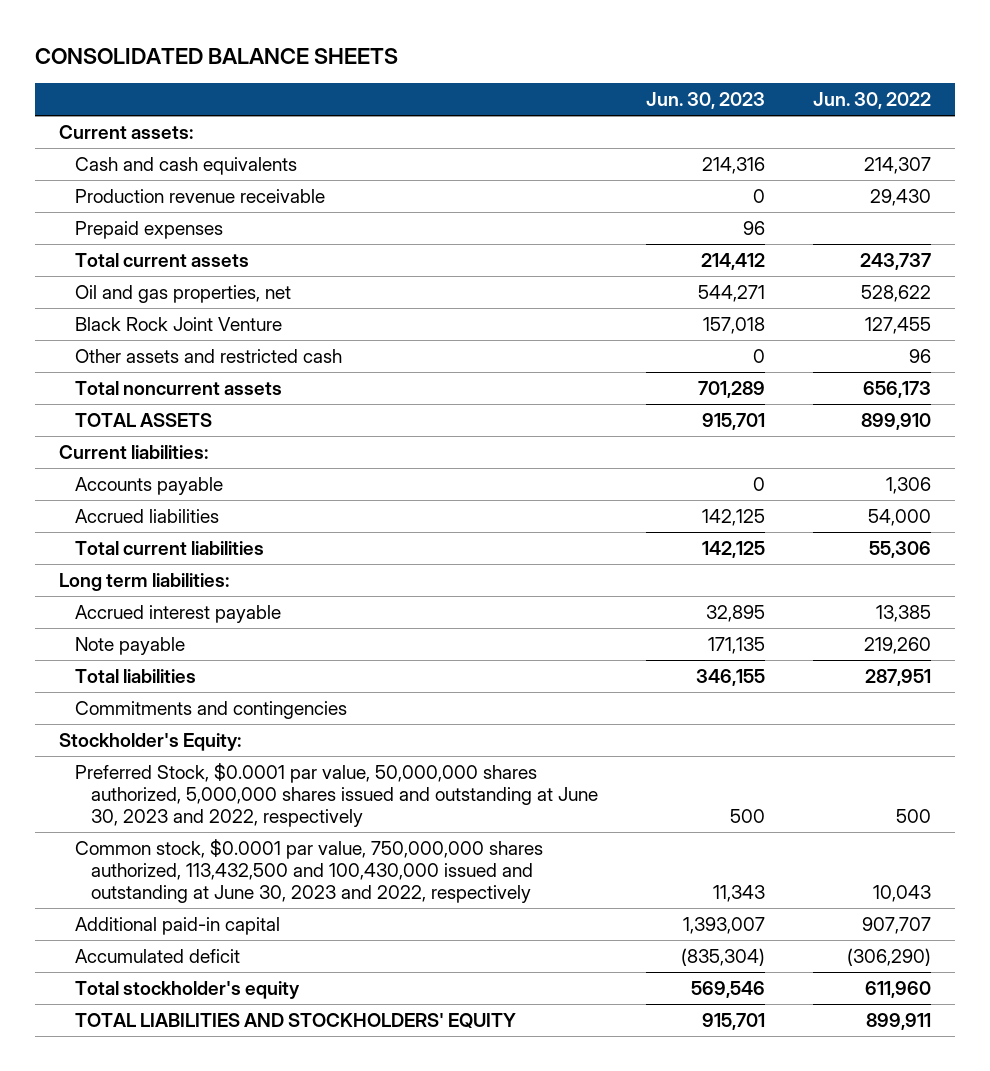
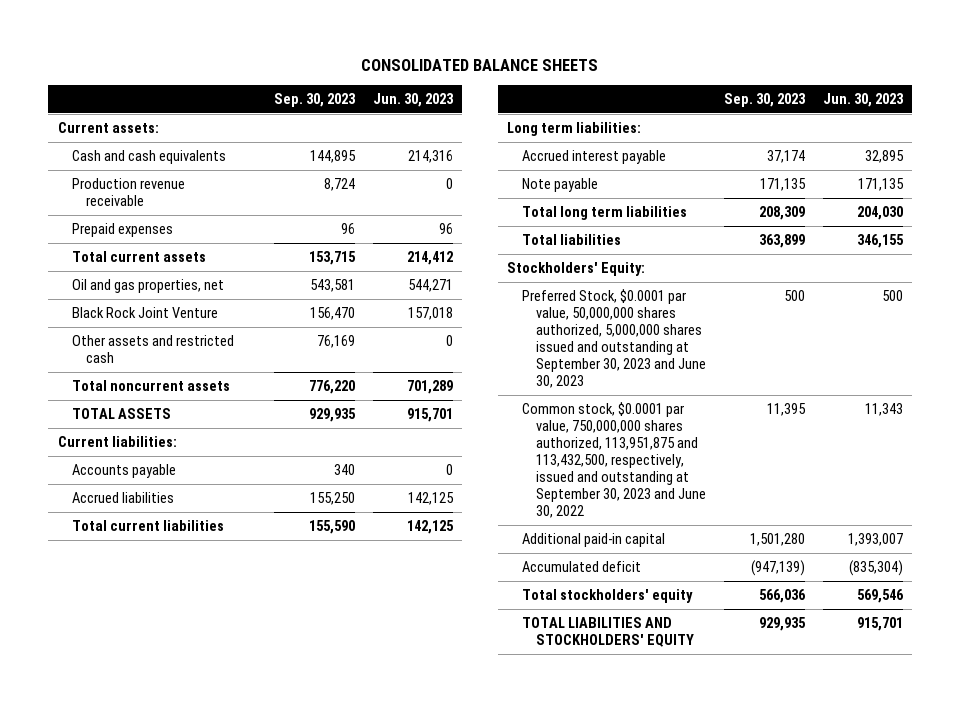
- | Jun. 30, 2023 | Jun. 30, 2022
+ | Sep. 30, 2023 | Jun. 30, 2023
+ Total long term liabilities | 208,309 | 204,030
- Commitments and contingencies
- Stockholder's Equity:
- Preferred Stock, $0.0001 par value, 50,000,000 shares authorized, 5,000,000 shares issued and outstanding at June 30, 2023 and 2022, respectively | 500 | 500
- Common stock, $0.0001 par value, 750,000,000 shares authorized, 113,432,500 and 100,430,000 issued and outstanding at June 30, 2023 and 2022, respectively | 11,343 | 10,043
+ Stockholders' Equity:
+ Preferred Stock, $0.0001 par value, 50,000,000 shares authorized, 5,000,000 shares issued and outstanding at September 30, 2023 and June 30, 2023 | 500 | 500
+ Common stock, $0.0001 par value, 750,000,000 shares authorized, 113,951,875 and 113,432,500, respectively, issued and outstanding at September 30, 2023 and June 30, 2022 | 11,395 | 11,343
- Total stockholder's equity | 569,546 | 611,960
+ Total stockholders' equity | 566,036 | 569,546

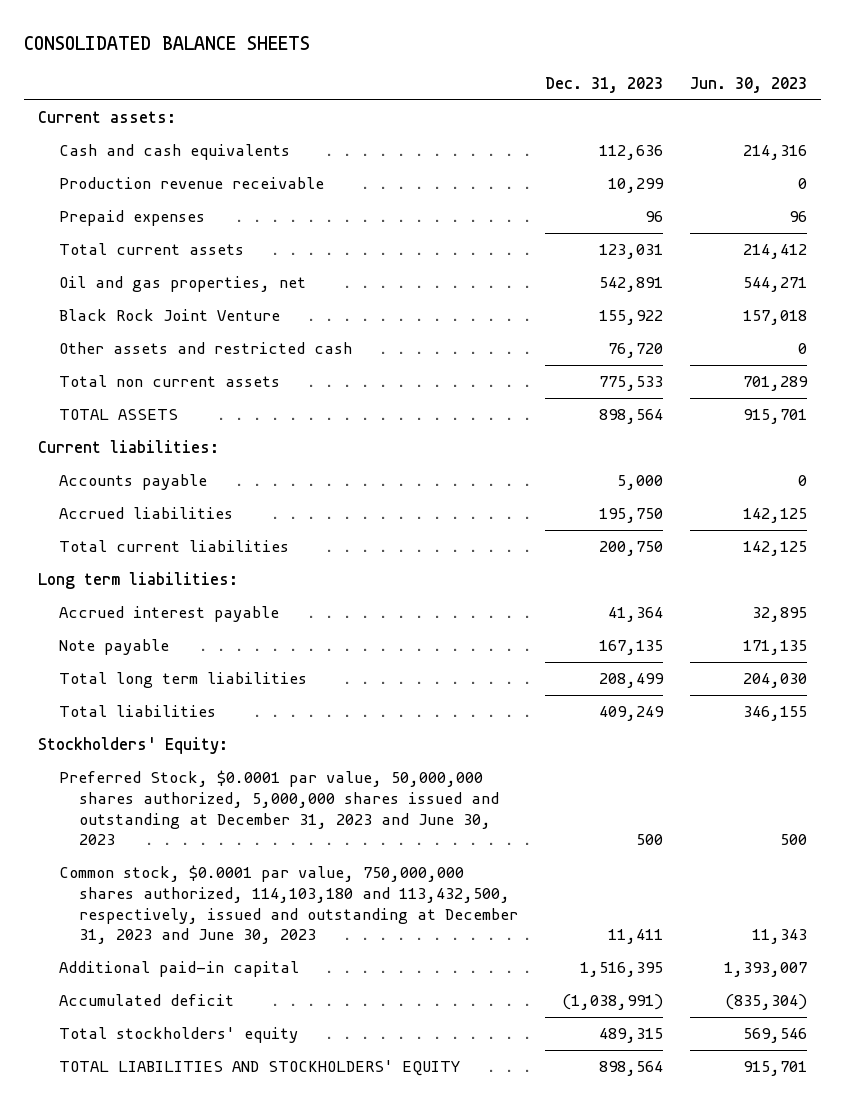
- | Sep. 30, 2023 | Jun. 30, 2023
+ | Dec. 31, 2023 | Jun. 30, 2023
- Total noncurrent assets | 776,220 | 701,289
+ Total non current assets | 775,533 | 701,289
- Preferred Stock, $0.0001 par value, 50,000,000 shares authorized, 5,000,000 shares issued and outstanding at September 30, 2023 and June 30, 2023 | 500 | 500
- Common stock, $0.0001 par value, 750,000,000 shares authorized, 113,951,875 and 113,432,500, respectively, issued and outstanding at September 30, 2023 and June 30, 2022 | 11,395 | 11,343
+ Preferred Stock, $0.0001 par value, 50,000,000 shares authorized, 5,000,000 shares issued and outstanding at December 31, 2023 and June 30, 2023 | 500 | 500
+ Common stock, $0.0001 par value, 750,000,000 shares authorized, 114,103,180 and 113,432,500, respectively, issued and outstanding at December 31, 2023 and June 30, 2023 | 11,411 | 11,343

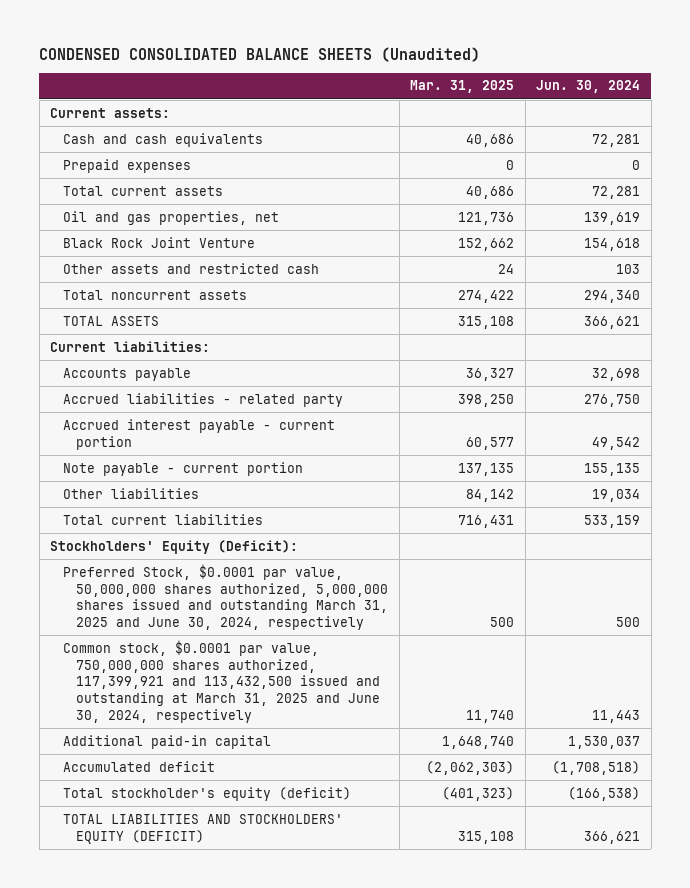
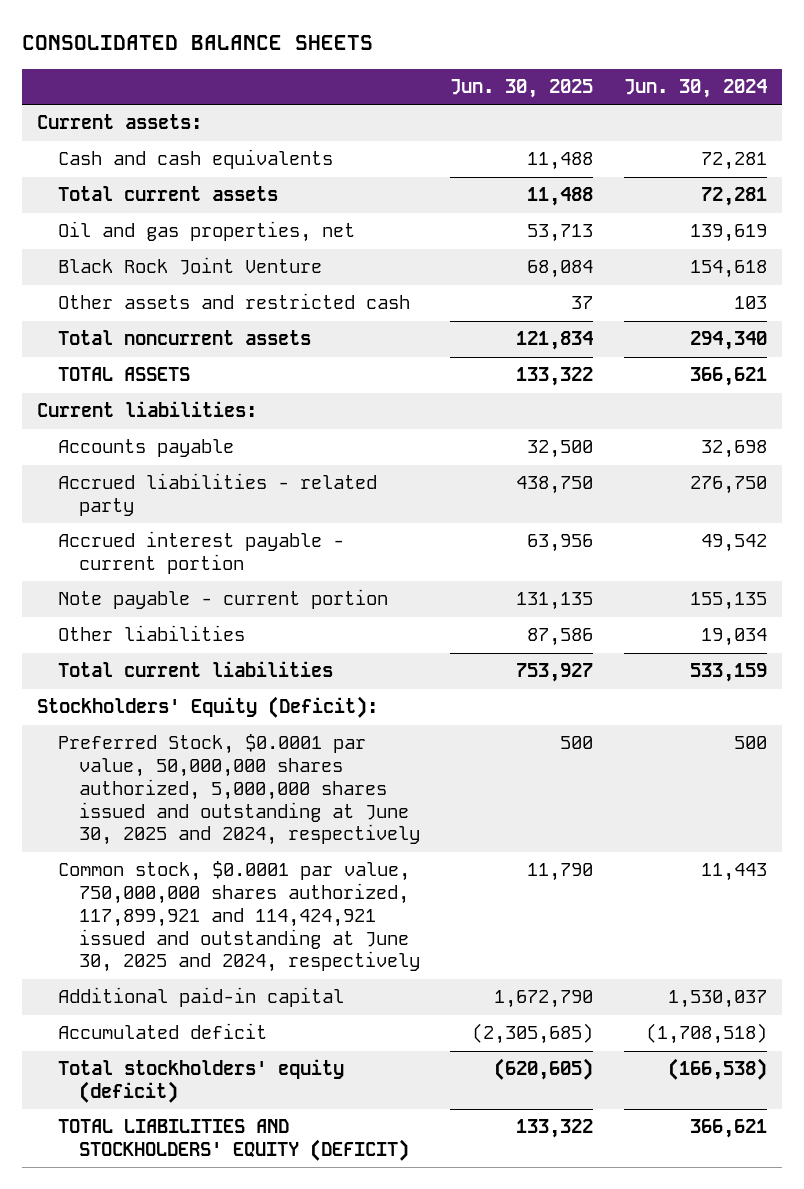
- CONDENSED CONSOLIDATED BALANCE SHEETS (Unaudited)
+ CONSOLIDATED BALANCE SHEETS
- | Mar. 31, 2025 | Jun. 30, 2024
+ | Jun. 30, 2025 | Jun. 30, 2024
- Prepaid expenses | 0 | 0
- Preferred Stock, $0.0001 par value, 50,000,000 shares authorized, 5,000,000 shares issued and outstanding March 31, 2025 and June 30, 2024, respectively | 500 | 500
- Common stock, $0.0001 par value, 750,000,000 shares authorized, 117,399,921 and 113,432,500 issued and outstanding at March 31, 2025 and June 30, 2024, respectively | 11,740 | 11,443
+ Preferred Stock, $0.0001 par value, 50,000,000 shares authorized, 5,000,000 shares issued and outstanding at June 30, 2025 and 2024, respectively | 500 | 500
+ Common stock, $0.0001 par value, 750,000,000 shares authorized, 117,899,921 and 114,424,921 issued and outstanding at June 30, 2025 and 2024, respectively | 11,790 | 11,443
- Total stockholder's equity (deficit) | (401,323) | (166,538)
+ Total stockholders' equity (deficit) | (620,605) | (166,538)

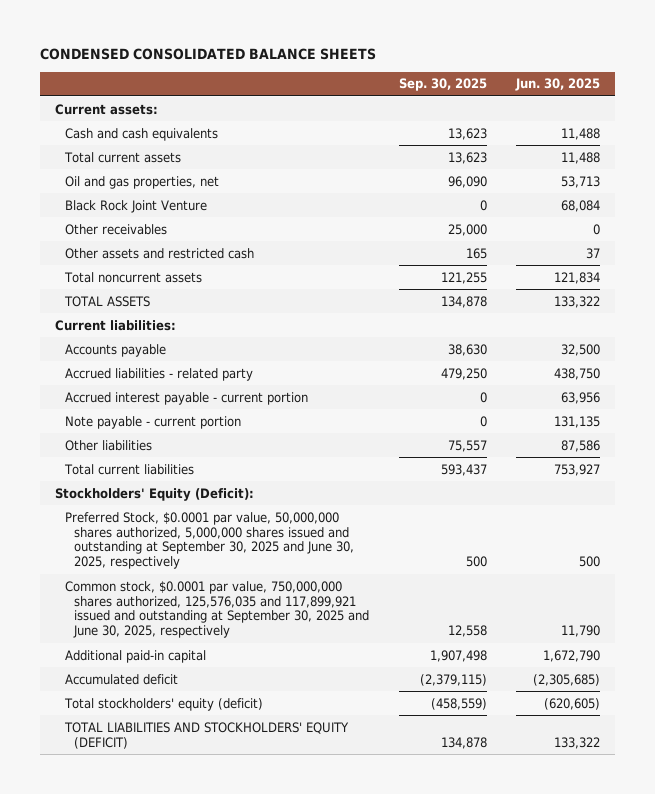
- CONSOLIDATED BALANCE SHEETS
+ CONDENSED CONSOLIDATED BALANCE SHEETS
- | Jun. 30, 2025 | Jun. 30, 2024
+ | Sep. 30, 2025 | Jun. 30, 2025
+ Other receivables | 25,000 | 0
- Preferred Stock, $0.0001 par value, 50,000,000 shares authorized, 5,000,000 shares issued and outstanding at June 30, 2025 and 2024, respectively | 500 | 500
- Common stock, $0.0001 par value, 750,000,000 shares authorized, 117,899,921 and 114,424,921 issued and outstanding at June 30, 2025 and 2024, respectively | 11,790 | 11,443
+ Preferred Stock, $0.0001 par value, 50,000,000 shares authorized, 5,000,000 shares issued and outstanding at September 30, 2025 and June 30, 2025, respectively | 500 | 500
+ Common stock, $0.0001 par value, 750,000,000 shares authorized, 125,576,035 and 117,899,921 issued and outstanding at September 30, 2025 and June 30, 2025, respectively | 12,558 | 11,790

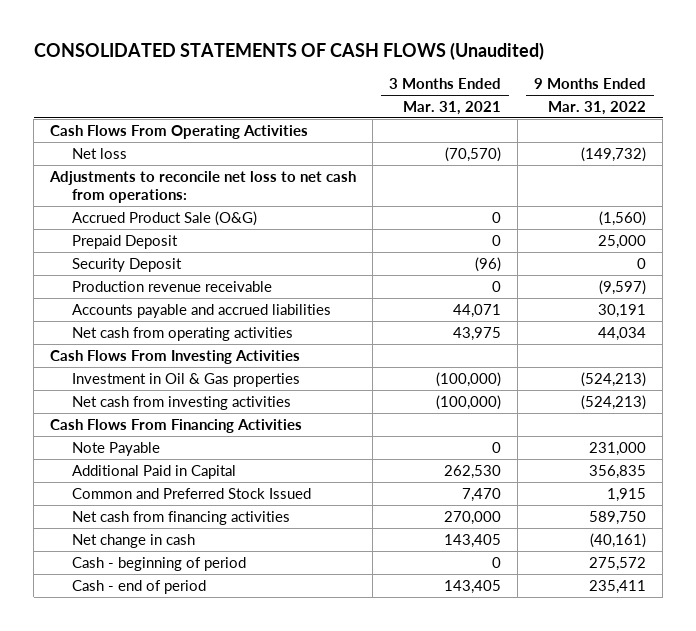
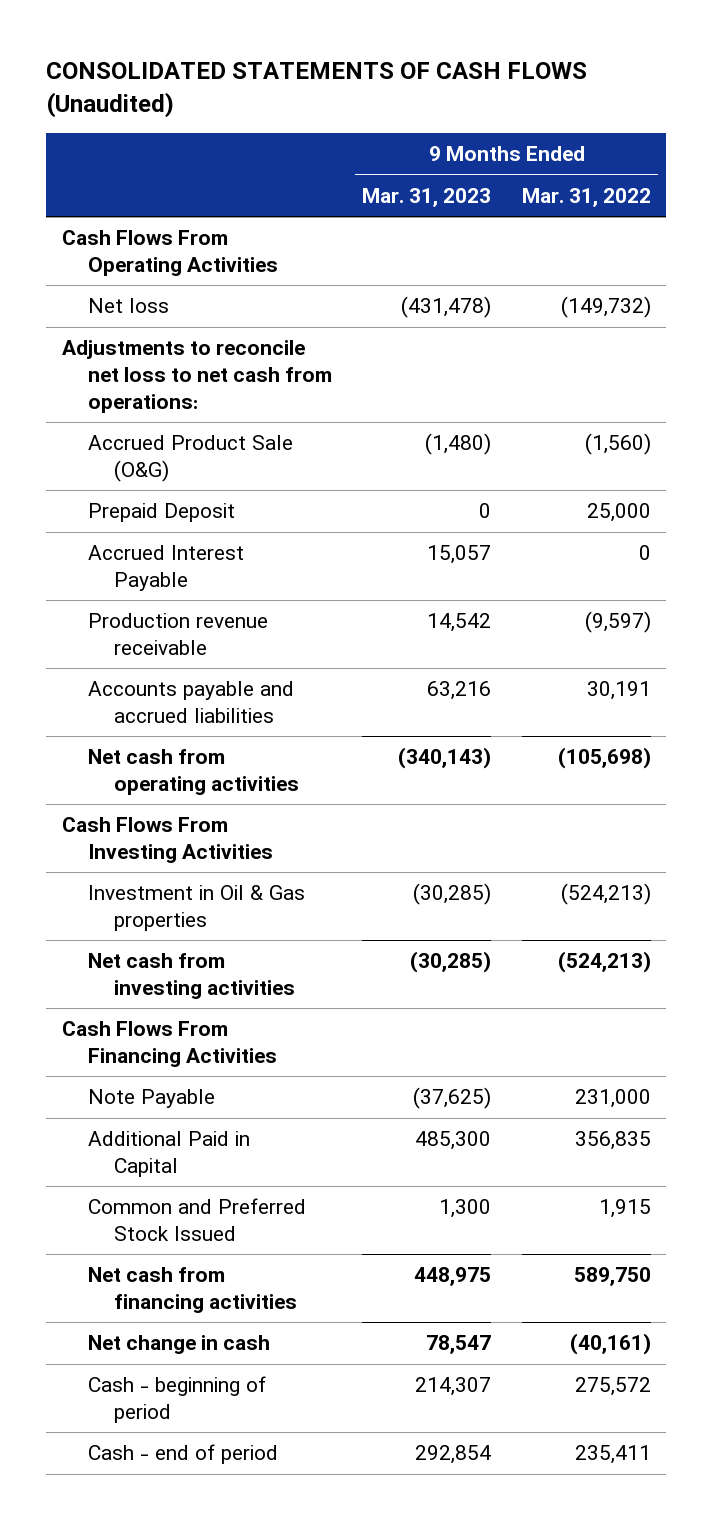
- | 3 Months Ended Mar. 31, 2021 | 9 Months Ended Mar. 31, 2022
+ | 9 Months Ended Mar. 31, 2023 | 9 Months Ended Mar. 31, 2022
- Security Deposit | (96) | 0
+ Accrued Interest Payable | 15,057 | 0
- Net cash from operating activities | 43,975 | 44,034
+ Net cash from operating activities | (340,143) | (105,698)

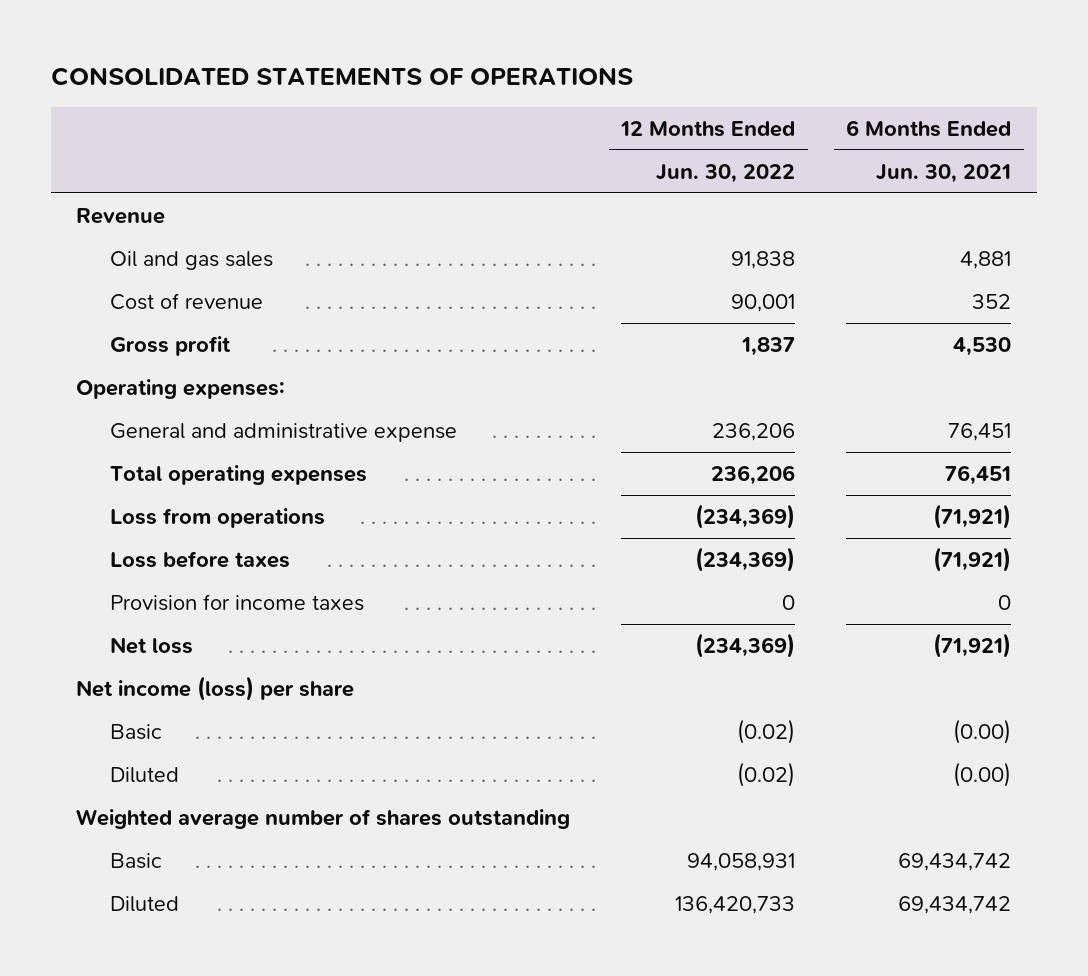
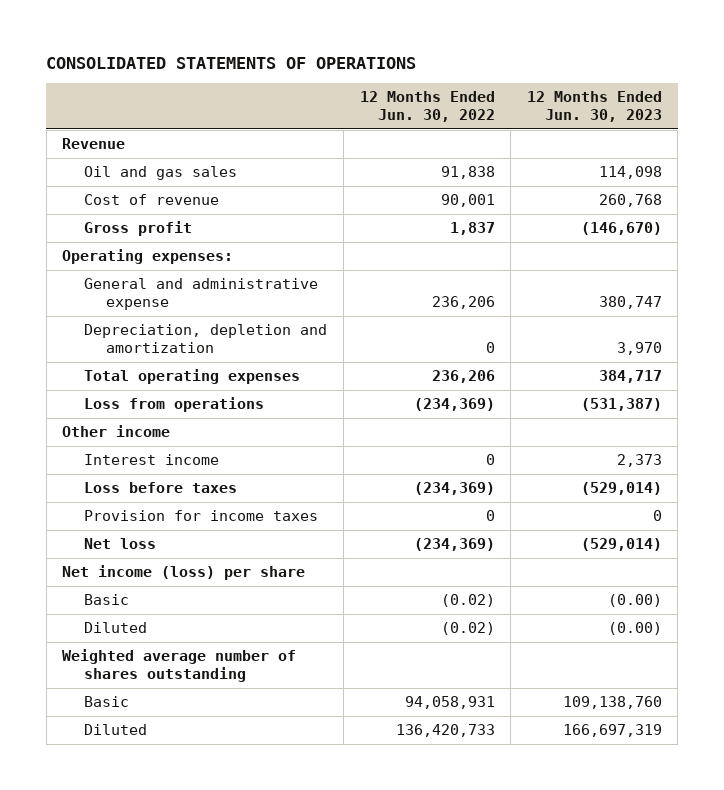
- | 12 Months Ended Jun. 30, 2022 | 6 Months Ended Jun. 30, 2021
+ | 12 Months Ended Jun. 30, 2022 | 12 Months Ended Jun. 30, 2023
+ Depreciation, depletion and amortization | 0 | 3,970
+ Other income
+ Interest income | 0 | 2,373

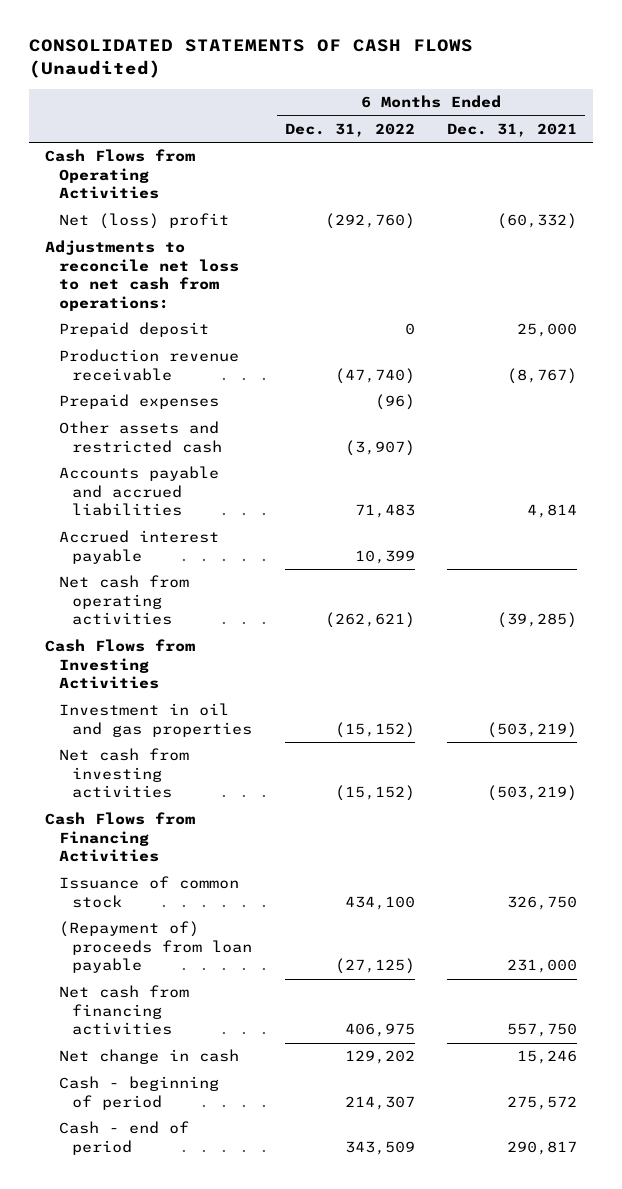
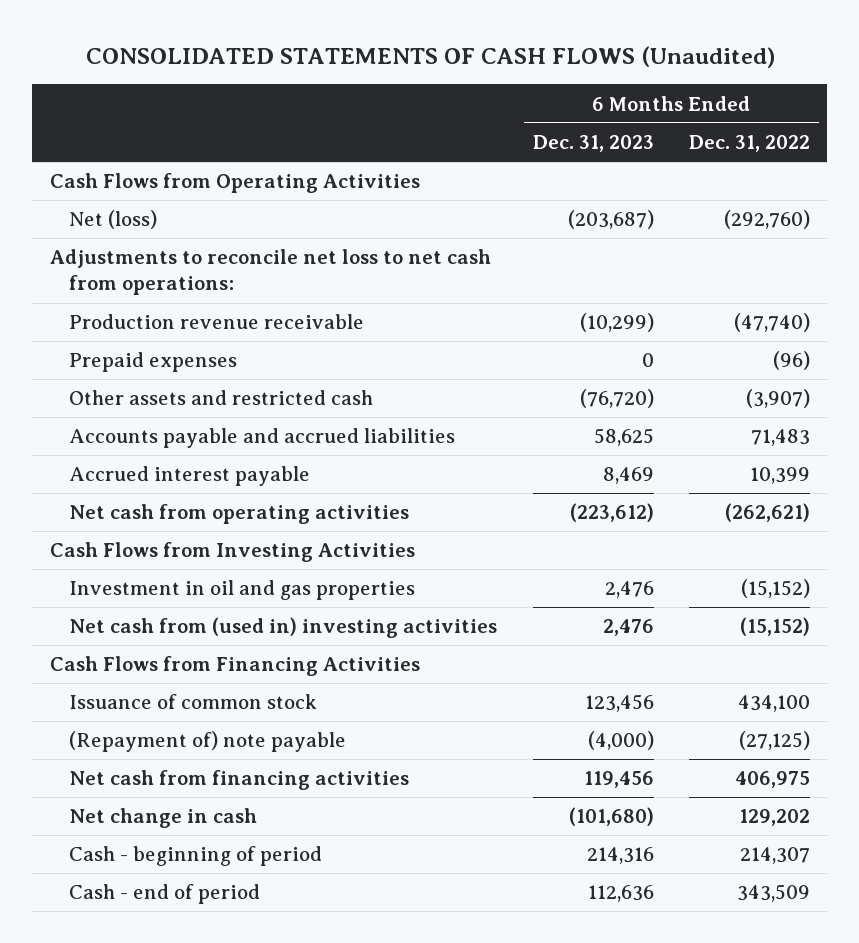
- | 6 Months Ended Dec. 31, 2022 | 6 Months Ended Dec. 31, 2021
+ | 6 Months Ended Dec. 31, 2023 | 6 Months Ended Dec. 31, 2022
- Net (loss) profit | (292,760) | (60,332)
+ Net (loss) | (203,687) | (292,760)
- Prepaid deposit | 0 | 25,000
- Net cash from investing activities | (15,152) | (503,219)
+ Net cash from (used in) investing activities | 2,476 | (15,152)
- (Repayment of) proceeds from loan payable | (27,125) | 231,000
+ (Repayment of) note payable | (4,000) | (27,125)

